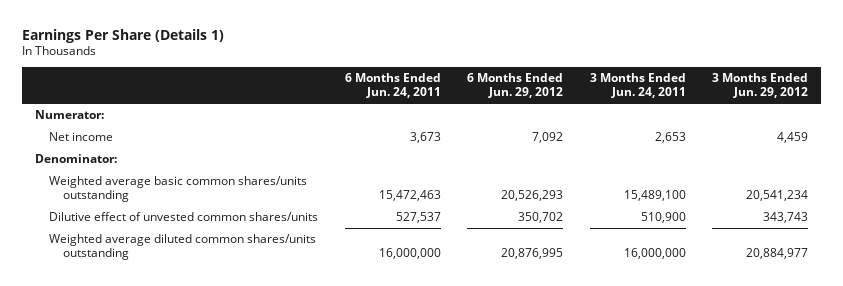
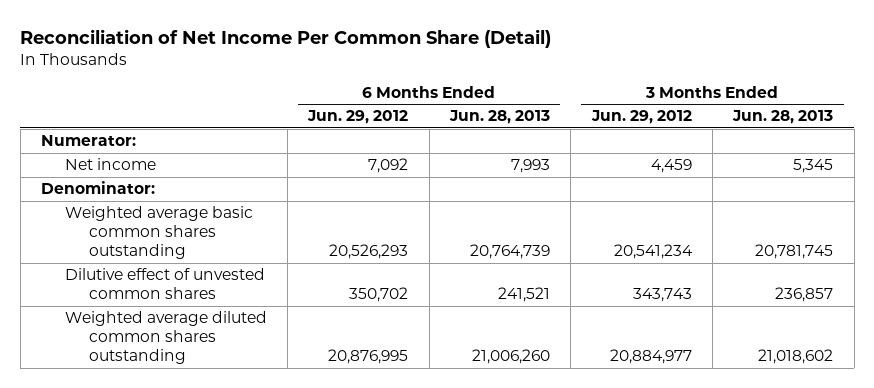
- Earnings Per Share (Details 1)
+ Reconciliation of Net Income Per Common Share (Detail)
- | 6 Months Ended Jun. 24, 2011 | 6 Months Ended Jun. 29, 2012 | 3 Months Ended Jun. 24, 2011 | 3 Months Ended Jun. 29, 2012
+ | 6 Months Ended Jun. 29, 2012 | 6 Months Ended Jun. 28, 2013 | 3 Months Ended Jun. 29, 2012 | 3 Months Ended Jun. 28, 2013
- Weighted average basic common shares/units outstanding | 15,472,463 | 20,526,293 | 15,489,100 | 20,541,234
- Dilutive effect of unvested common shares/units | 527,537 | 350,702 | 510,900 | 343,743
- Weighted average diluted common shares/units outstanding | 16,000,000 | 20,876,995 | 16,000,000 | 20,884,977
+ Weighted average basic common shares outstanding | 20,526,293 | 20,764,739 | 20,541,234 | 20,781,745
+ Dilutive effect of unvested common shares | 350,702 | 241,521 | 343,743 | 236,857
+ Weighted average diluted common shares outstanding | 20,876,995 | 21,006,260 | 20,884,977 | 21,018,602

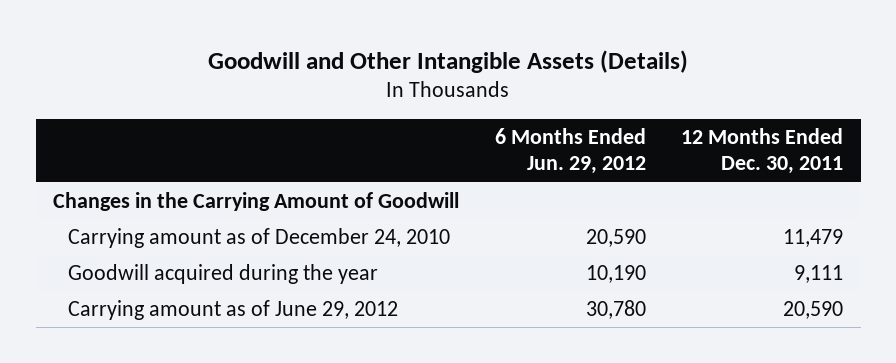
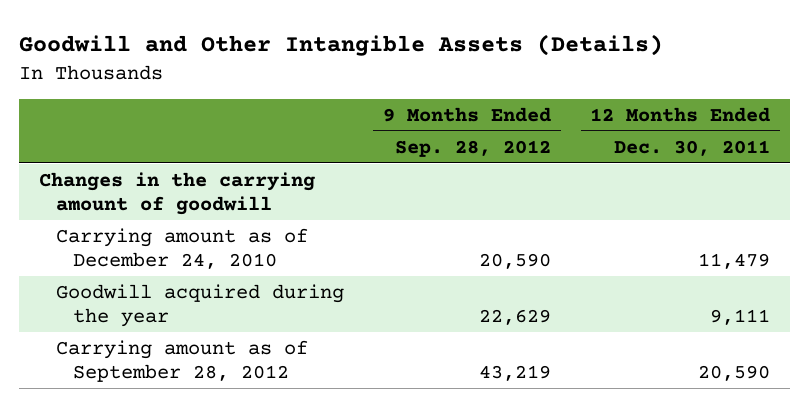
- | 6 Months Ended Jun. 29, 2012 | 12 Months Ended Dec. 30, 2011
+ | 9 Months Ended Sep. 28, 2012 | 12 Months Ended Dec. 30, 2011
- Changes in the Carrying Amount of Goodwill
+ Changes in the carrying amount of goodwill
- Carrying amount as of June 29, 2012 | 30,780 | 20,590
+ Carrying amount as of September 28, 2012 | 43,219 | 20,590

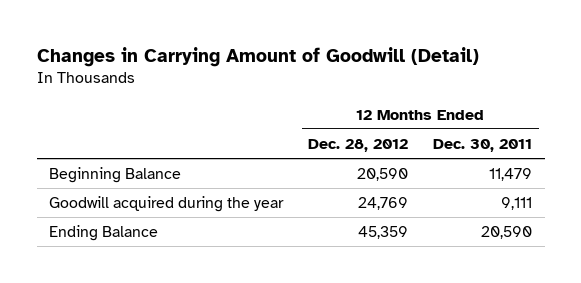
- Goodwill and Other Intangible Assets (Details)
+ Changes in Carrying Amount of Goodwill (Detail)
- | 9 Months Ended Sep. 28, 2012 | 12 Months Ended Dec. 30, 2011
+ | 12 Months Ended Dec. 28, 2012 | 12 Months Ended Dec. 30, 2011
- Changes in the carrying amount of goodwill
- Carrying amount as of December 24, 2010 | 20,590 | 11,479
+ Beginning Balance | 20,590 | 11,479
- Carrying amount as of September 28, 2012 | 43,219 | 20,590
+ Ending Balance | 45,359 | 20,590

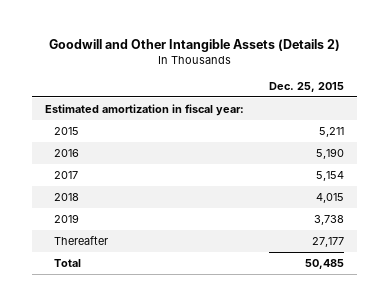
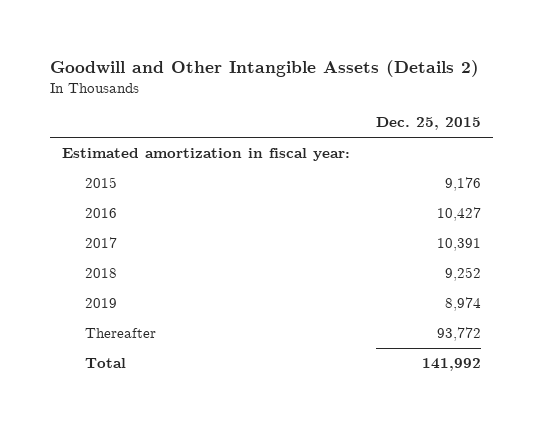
- 2015 | 5,211
- 2016 | 5,190
- 2017 | 5,154
- 2018 | 4,015
- 2019 | 3,738
- Thereafter | 27,177
- Total | 50,485
+ 2015 | 9,176
+ 2016 | 10,427
+ 2017 | 10,391
+ 2018 | 9,252
+ 2019 | 8,974
+ Thereafter | 93,772
+ Total | 141,992

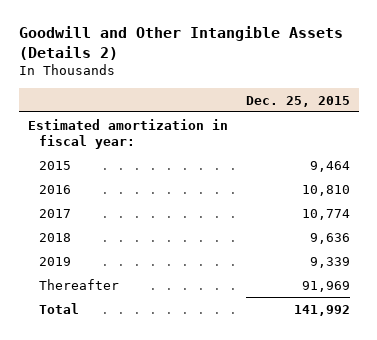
- 2015 | 9,176
- 2016 | 10,427
- 2017 | 10,391
- 2018 | 9,252
- 2019 | 8,974
- Thereafter | 93,772
+ 2015 | 9,464
+ 2016 | 10,810
+ 2017 | 10,774
+ 2018 | 9,636
+ 2019 | 9,339
+ Thereafter | 91,969

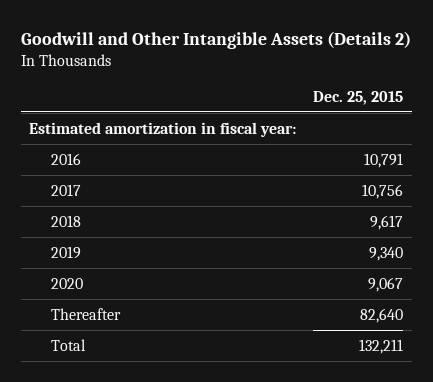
- 2015 | 9,464
- 2016 | 10,810
- 2017 | 10,774
- 2018 | 9,636
- 2019 | 9,339
- Thereafter | 91,969
- Total | 141,992
+ 2016 | 10,791
+ 2017 | 10,756
+ 2018 | 9,617
+ 2019 | 9,340
+ 2020 | 9,067
+ Thereafter | 82,640
+ Total | 132,211

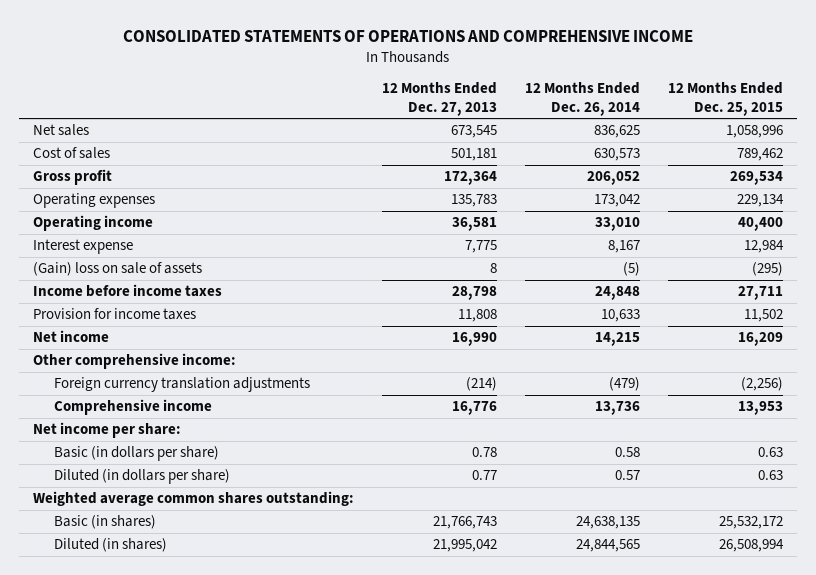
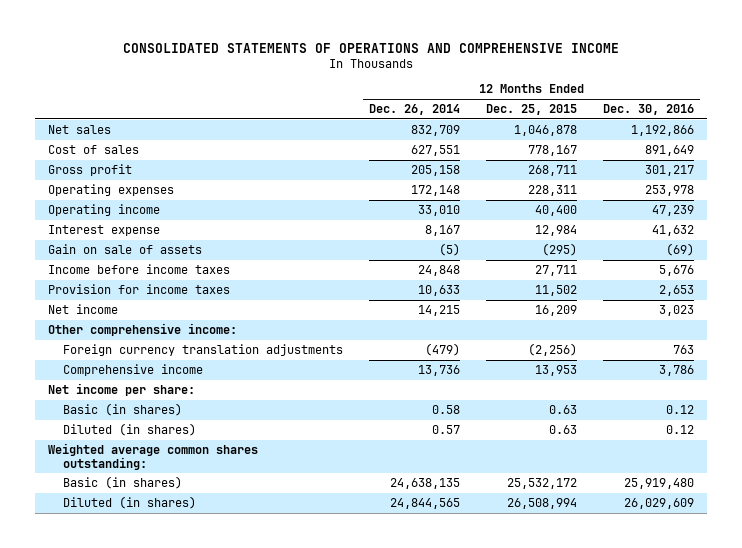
- | 12 Months Ended Dec. 27, 2013 | 12 Months Ended Dec. 26, 2014 | 12 Months Ended Dec. 25, 2015
+ | 12 Months Ended Dec. 26, 2014 | 12 Months Ended Dec. 25, 2015 | 12 Months Ended Dec. 30, 2016
- Net sales | 673,545 | 836,625 | 1,058,996
- Cost of sales | 501,181 | 630,573 | 789,462
- Gross profit | 172,364 | 206,052 | 269,534
- Operating expenses | 135,783 | 173,042 | 229,134
+ Net sales | 832,709 | 1,046,878 | 1,192,866
+ Cost of sales | 627,551 | 778,167 | 891,649
+ Gross profit | 205,158 | 268,711 | 301,217
+ Operating expenses | 172,148 | 228,311 | 253,978
- (Gain) loss on sale of assets | 8 | (5) | (295)
+ Gain on sale of assets | (5) | (295) | (69)
- Basic (in dollars per share) | 0.78 | 0.58 | 0.63
- Diluted (in dollars per share) | 0.77 | 0.57 | 0.63
+ Basic (in shares) | 0.58 | 0.63 | 0.12
+ Diluted (in shares) | 0.57 | 0.63 | 0.12

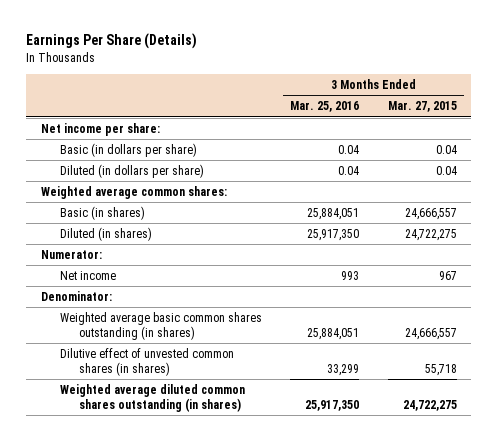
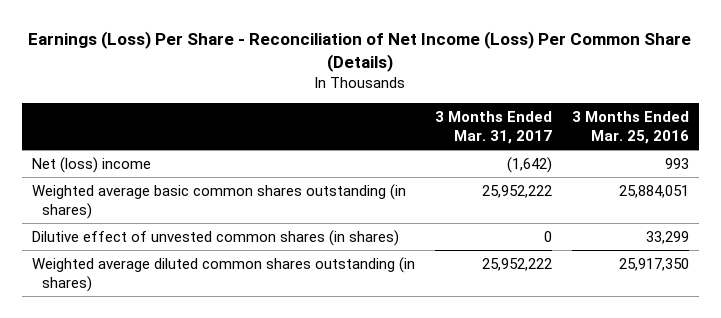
- Earnings Per Share (Details)
+ Earnings (Loss) Per Share - Reconciliation of Net Income (Loss) Per Common Share (Details)
- | 3 Months Ended Mar. 25, 2016 | 3 Months Ended Mar. 27, 2015
+ | 3 Months Ended Mar. 31, 2017 | 3 Months Ended Mar. 25, 2016
- Net income per share:
- Basic (in dollars per share) | 0.04 | 0.04
- Diluted (in dollars per share) | 0.04 | 0.04
- Weighted average common shares:
- Basic (in shares) | 25,884,051 | 24,666,557
- Diluted (in shares) | 25,917,350 | 24,722,275
- Numerator:
- Net income | 993 | 967
- Denominator:
+ Net (loss) income | (1,642) | 993

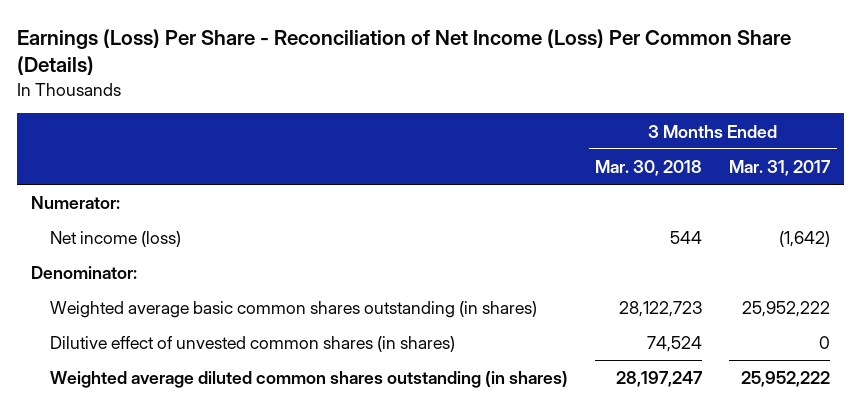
- | 3 Months Ended Mar. 31, 2017 | 3 Months Ended Mar. 25, 2016
+ | 3 Months Ended Mar. 30, 2018 | 3 Months Ended Mar. 31, 2017
- Net (loss) income | (1,642) | 993
+ Numerator:
+ Net income (loss) | 544 | (1,642)
+ Denominator:

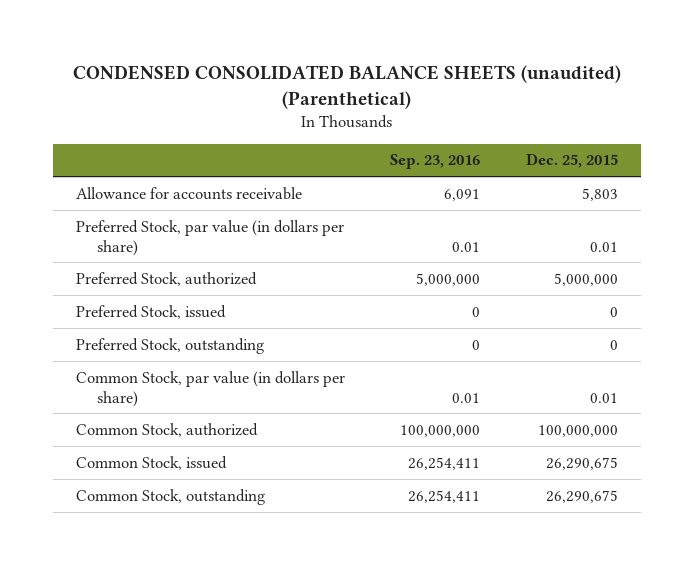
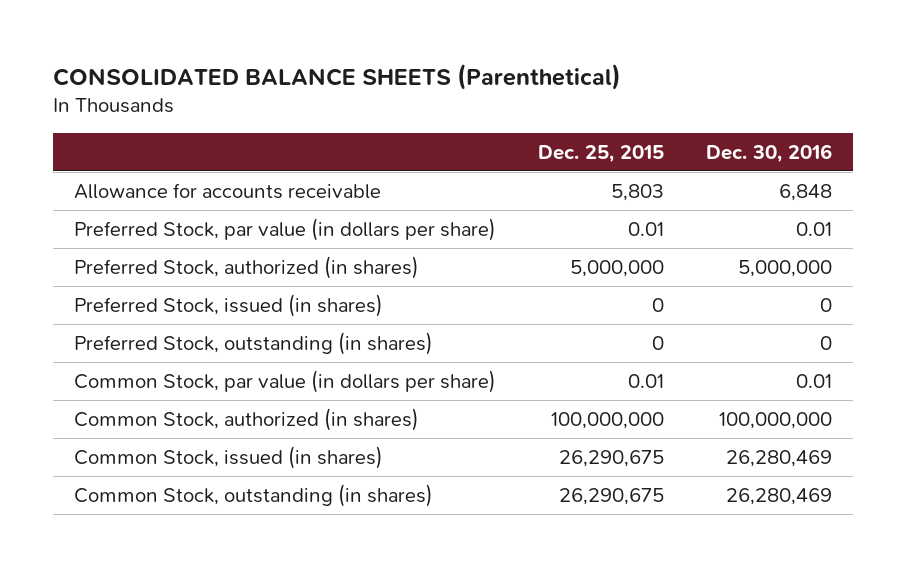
- CONDENSED CONSOLIDATED BALANCE SHEETS (unaudited) (Parenthetical)
+ CONSOLIDATED BALANCE SHEETS (Parenthetical)
- | Sep. 23, 2016 | Dec. 25, 2015
+ | Dec. 25, 2015 | Dec. 30, 2016
- Preferred Stock, authorized | 5,000,000 | 5,000,000
- Preferred Stock, issued | 0 | 0
- Preferred Stock, outstanding | 0 | 0
+ Preferred Stock, authorized (in shares) | 5,000,000 | 5,000,000
+ Preferred Stock, issued (in shares) | 0 | 0
+ Preferred Stock, outstanding (in shares) | 0 | 0
- Common Stock, authorized | 100,000,000 | 100,000,000
- Common Stock, issued | 26,254,411 | 26,290,675
- Common Stock, outstanding | 26,254,411 | 26,290,675
+ Common Stock, authorized (in shares) | 100,000,000 | 100,000,000
+ Common Stock, issued (in shares) | 26,290,675 | 26,280,469
+ Common Stock, outstanding (in shares) | 26,290,675 | 26,280,469

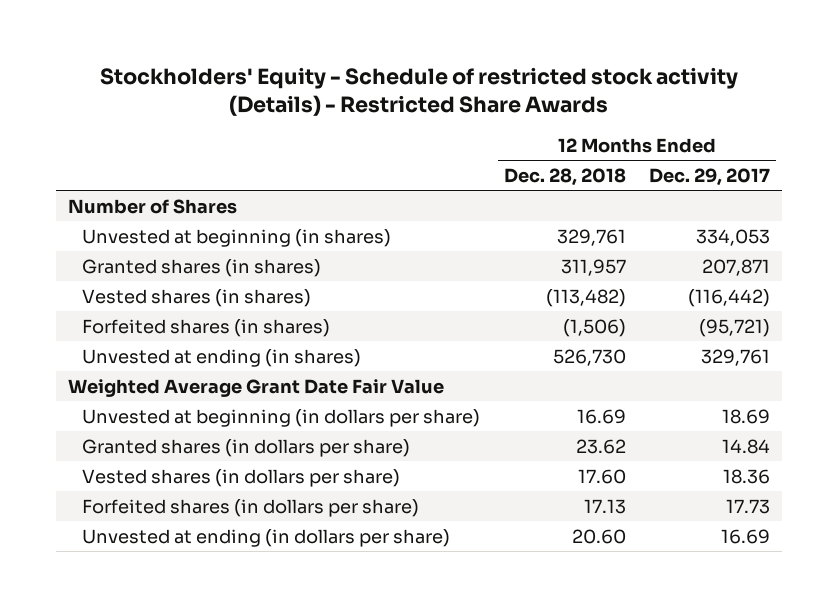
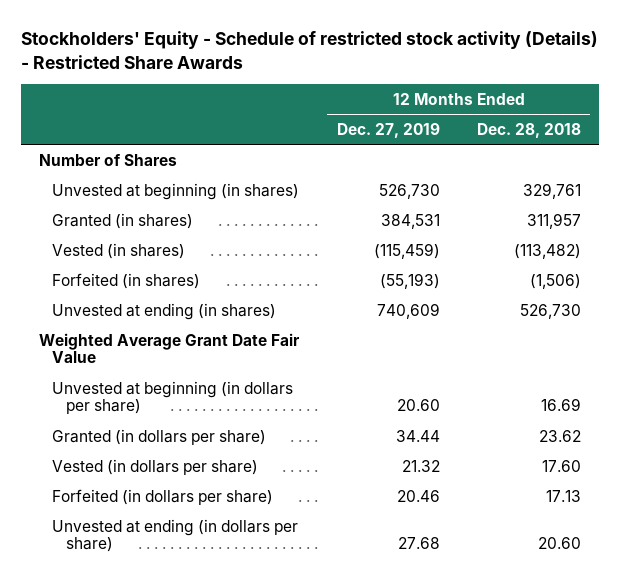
- | 12 Months Ended Dec. 28, 2018 | 12 Months Ended Dec. 29, 2017
+ | 12 Months Ended Dec. 27, 2019 | 12 Months Ended Dec. 28, 2018
- Granted shares (in shares) | 311,957 | 207,871
- Vested shares (in shares) | (113,482) | (116,442)
- Forfeited shares (in shares) | (1,506) | (95,721)
+ Granted (in shares) | 384,531 | 311,957
+ Vested (in shares) | (115,459) | (113,482)
+ Forfeited (in shares) | (55,193) | (1,506)
- Granted shares (in dollars per share) | 23.62 | 14.84
- Vested shares (in dollars per share) | 17.60 | 18.36
- Forfeited shares (in dollars per share) | 17.13 | 17.73
+ Granted (in dollars per share) | 34.44 | 23.62
+ Vested (in dollars per share) | 21.32 | 17.60
+ Forfeited (in dollars per share) | 20.46 | 17.13

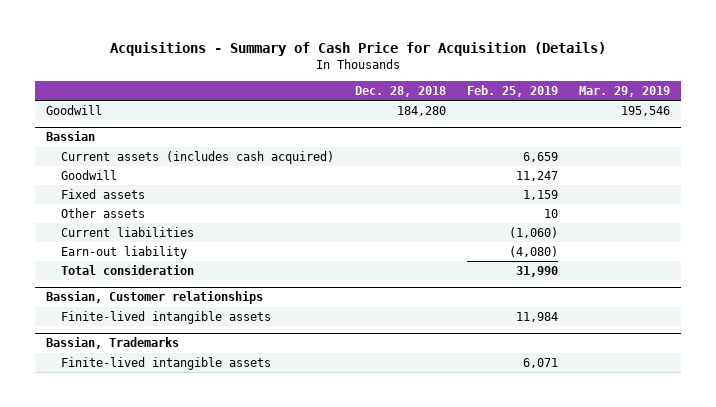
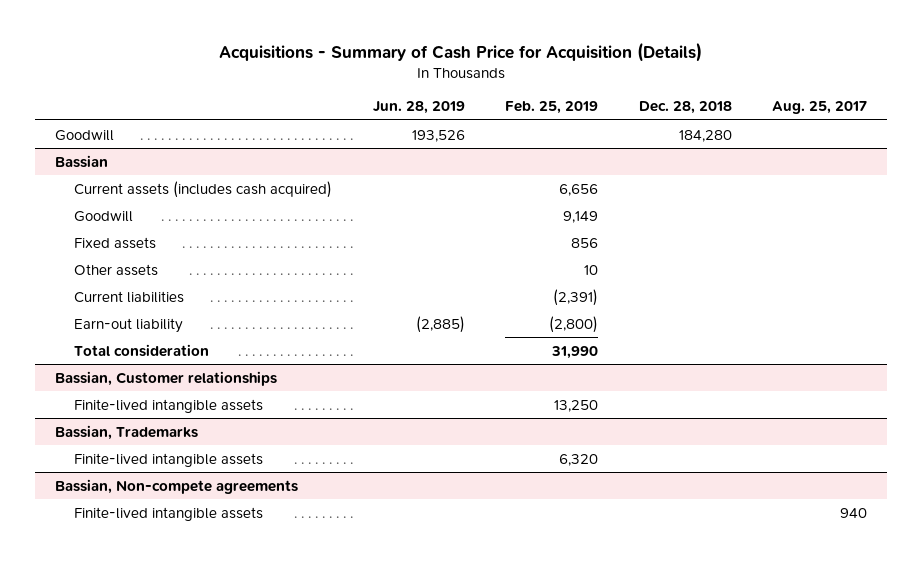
- | Dec. 28, 2018 | Feb. 25, 2019 | Mar. 29, 2019
+ | Jun. 28, 2019 | Feb. 25, 2019 | Dec. 28, 2018 | Aug. 25, 2017
@ Bassian
- Current assets (includes cash acquired) | | 6,659 |
- Goodwill | | 11,247 |
- Fixed assets | | 1,159 |
+ Current assets (includes cash acquired) | | 6,656 | |
+ Goodwill | | 9,149 | |
+ Fixed assets | | 856 | |
- Current liabilities | | (1,060) |
- Earn-out liability | | (4,080) |
+ Current liabilities | | (2,391) | |
+ Earn-out liability | (2,885) | (2,800) | |
@ Bassian, Customer relationships
- Finite-lived intangible assets | | 11,984 |
+ Finite-lived intangible assets | | 13,250 | |
@ Bassian, Trademarks
- Finite-lived intangible assets | | 6,071 |
+ Finite-lived intangible assets | | 6,320 | |
+ Bassian, Non-compete agreements
+ Finite-lived intangible assets | | | | 940

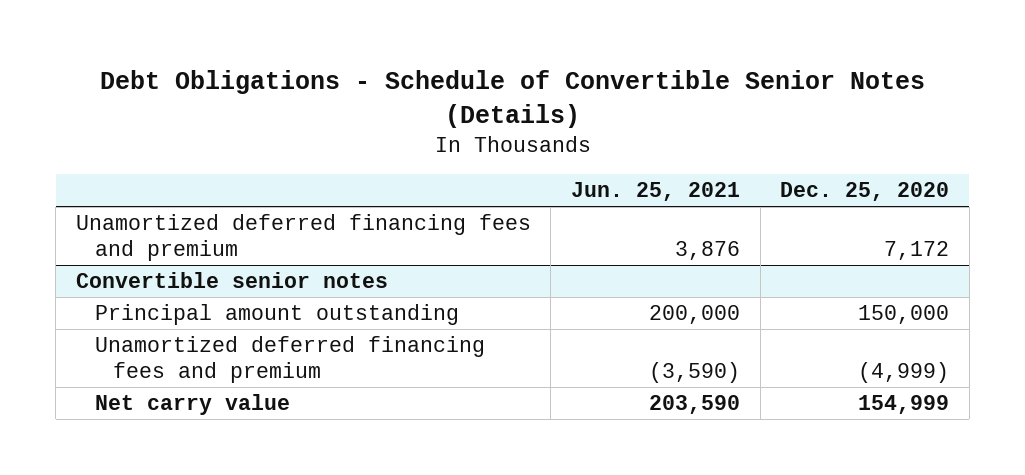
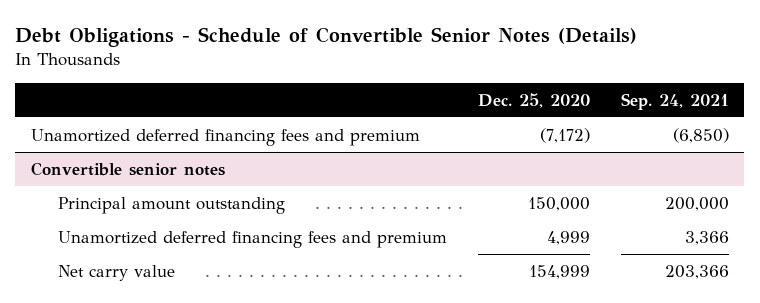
- | Jun. 25, 2021 | Dec. 25, 2020
+ | Dec. 25, 2020 | Sep. 24, 2021
- Unamortized deferred financing fees and premium | 3,876 | 7,172
+ Unamortized deferred financing fees and premium | (7,172) | (6,850)
@ Convertible senior notes
- Unamortized deferred financing fees and premium | (3,590) | (4,999)
+ Unamortized deferred financing fees and premium | 4,999 | 3,366

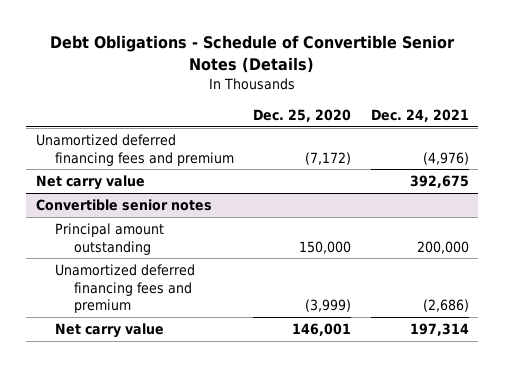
- | Dec. 25, 2020 | Sep. 24, 2021
+ | Dec. 25, 2020 | Dec. 24, 2021
+ Net carry value | | 392,675
@ Convertible senior notes
- Unamortized deferred financing fees and premium | 4,999 | 3,366
- Net carry value | 154,999 | 203,366
+ Unamortized deferred financing fees and premium | (3,999) | (2,686)
+ Net carry value | 146,001 | 197,314

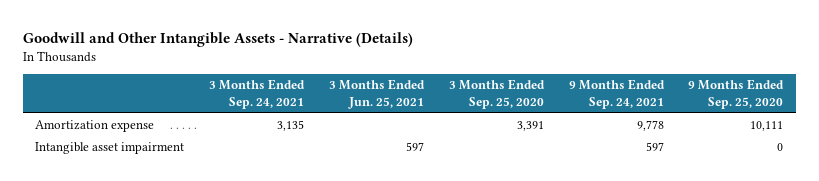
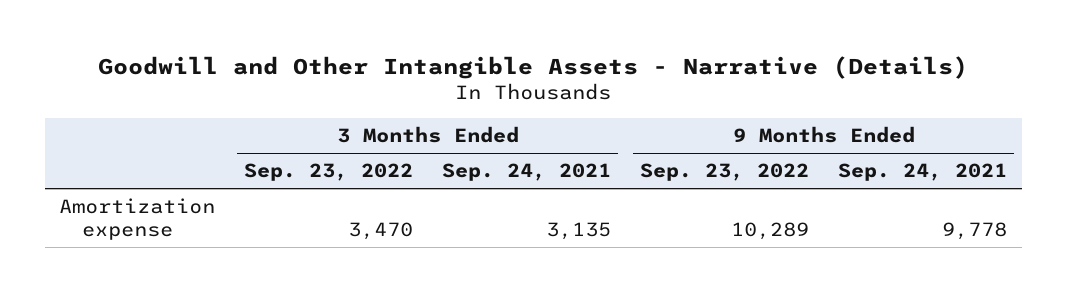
- | 3 Months Ended Sep. 24, 2021 | 3 Months Ended Jun. 25, 2021 | 3 Months Ended Sep. 25, 2020 | 9 Months Ended Sep. 24, 2021 | 9 Months Ended Sep. 25, 2020
+ | 3 Months Ended Sep. 23, 2022 | 3 Months Ended Sep. 24, 2021 | 9 Months Ended Sep. 23, 2022 | 9 Months Ended Sep. 24, 2021
- Intangible asset impairment | | 597 | | 597 | 0

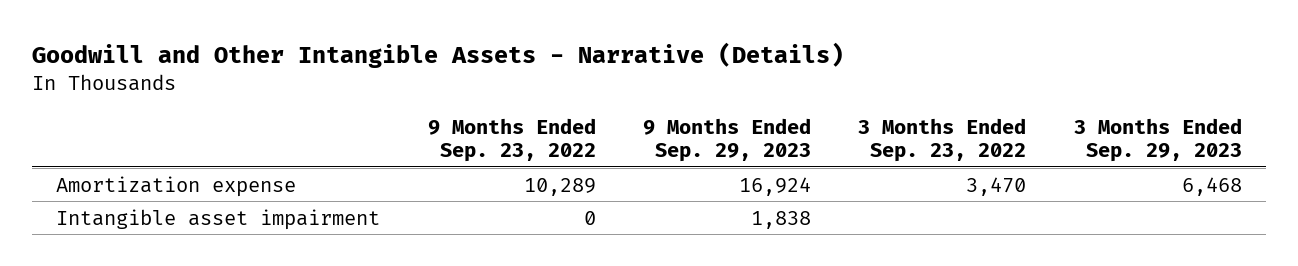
- | 3 Months Ended Sep. 23, 2022 | 3 Months Ended Sep. 24, 2021 | 9 Months Ended Sep. 23, 2022 | 9 Months Ended Sep. 24, 2021
+ | 9 Months Ended Sep. 23, 2022 | 9 Months Ended Sep. 29, 2023 | 3 Months Ended Sep. 23, 2022 | 3 Months Ended Sep. 29, 2023
+ Intangible asset impairment | 0 | 1,838 | |

